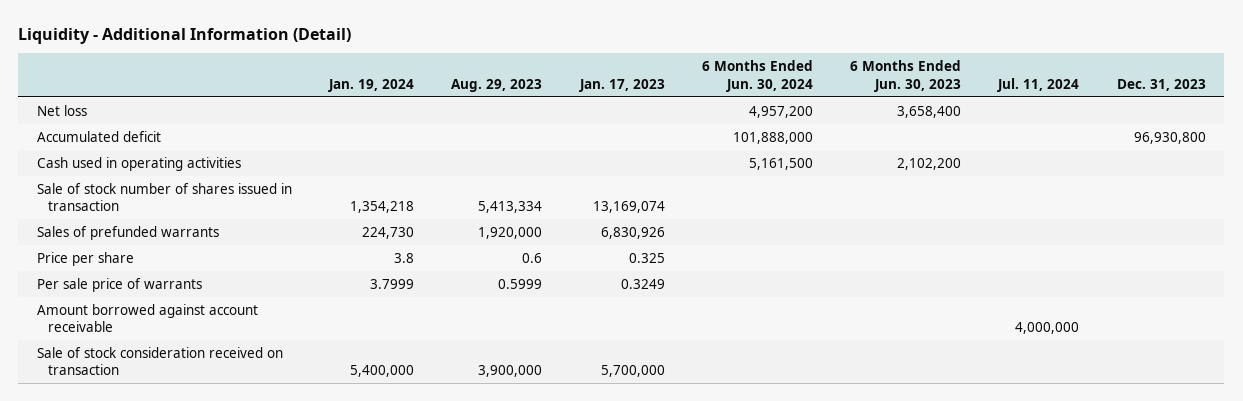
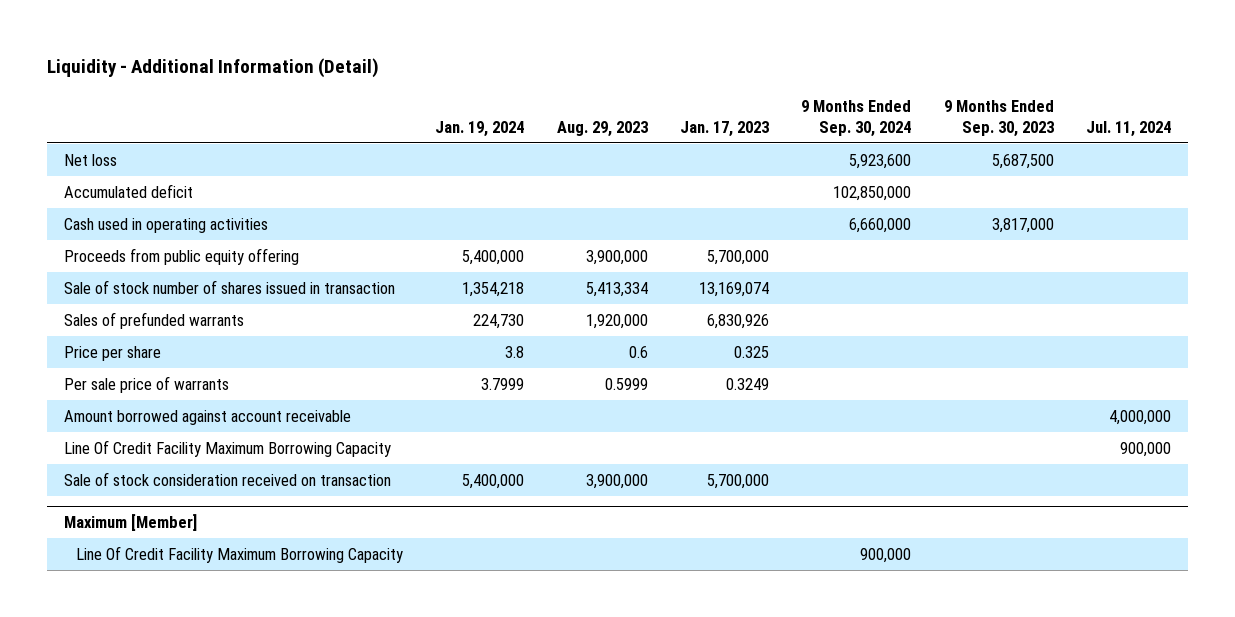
- | Jan. 19, 2024 | Aug. 29, 2023 | Jan. 17, 2023 | 6 Months Ended Jun. 30, 2024 | 6 Months Ended Jun. 30, 2023 | Jul. 11, 2024 | Dec. 31, 2023
+ | Jan. 19, 2024 | Aug. 29, 2023 | Jan. 17, 2023 | 9 Months Ended Sep. 30, 2024 | 9 Months Ended Sep. 30, 2023 | Jul. 11, 2024
+ Proceeds from public equity offering | 5,400,000 | 3,900,000 | 5,700,000 | | |
+ Line Of Credit Facility Maximum Borrowing Capacity | | | | | | 900,000
+ Maximum [Member]
+ Line Of Credit Facility Maximum Borrowing Capacity | | | | 900,000 | |

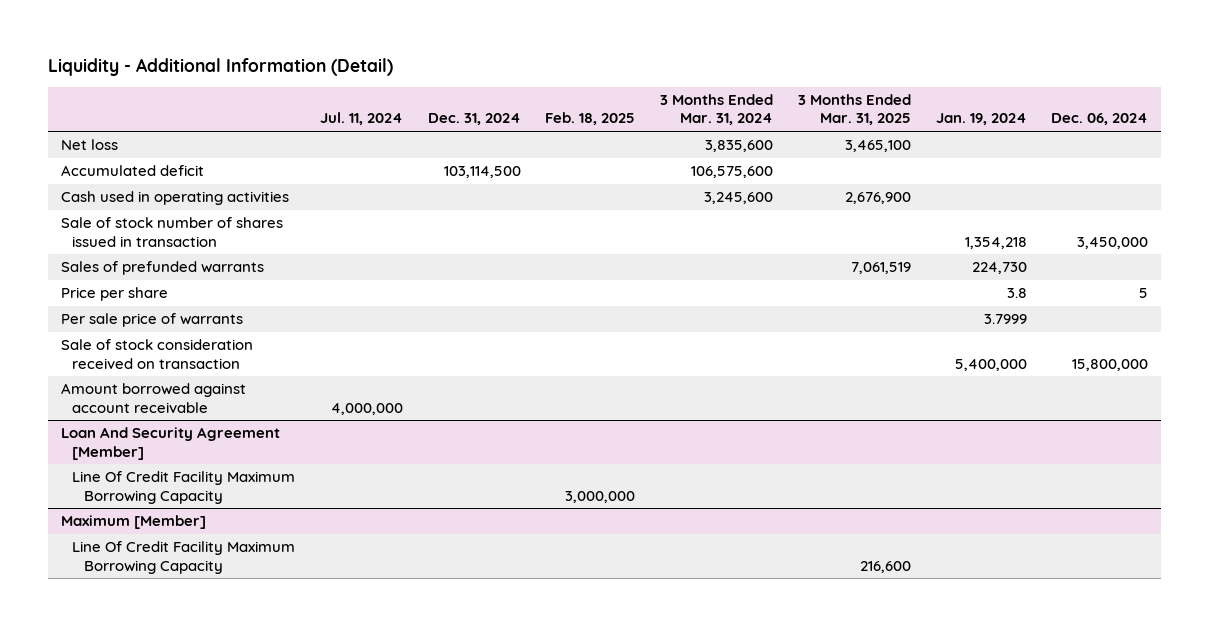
- | Jan. 19, 2024 | Aug. 29, 2023 | Jan. 17, 2023 | 9 Months Ended Sep. 30, 2024 | 9 Months Ended Sep. 30, 2023 | Jul. 11, 2024
+ | Jul. 11, 2024 | Dec. 31, 2024 | Feb. 18, 2025 | 3 Months Ended Mar. 31, 2024 | 3 Months Ended Mar. 31, 2025 | Jan. 19, 2024 | Dec. 06, 2024
- Proceeds from public equity offering | 5,400,000 | 3,900,000 | 5,700,000 | | |
- Line Of Credit Facility Maximum Borrowing Capacity | | | | | | 900,000
moved down: Amount borrowed against account receivable | 4,000,000 | | | | | |
+ Loan And Security Agreement [Member]
+ Line Of Credit Facility Maximum Borrowing Capacity | | | 3,000,000 | | | |

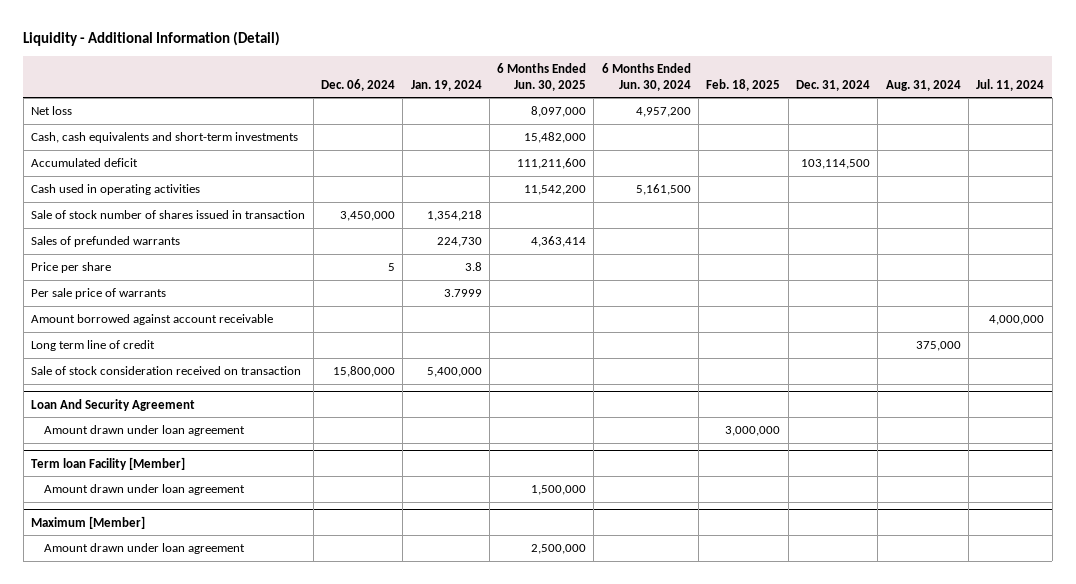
- | Jul. 11, 2024 | Dec. 31, 2024 | Feb. 18, 2025 | 3 Months Ended Mar. 31, 2024 | 3 Months Ended Mar. 31, 2025 | Jan. 19, 2024 | Dec. 06, 2024
+ | Dec. 06, 2024 | Jan. 19, 2024 | 6 Months Ended Jun. 30, 2025 | 6 Months Ended Jun. 30, 2024 | Feb. 18, 2025 | Dec. 31, 2024 | Aug. 31, 2024 | Jul. 11, 2024
+ Cash, cash equivalents and short-term investments | | | 15,482,000 | | | | |
- Loan And Security Agreement [Member]
- Line Of Credit Facility Maximum Borrowing Capacity | | | 3,000,000 | | | |
+ Long term line of credit | | | | | | | 375,000 |
moved down: Sale of stock consideration received on transaction | 15,800,000 | 5,400,000 | | | | | |
+ Loan And Security Agreement
+ Amount drawn under loan agreement | | | | | 3,000,000 | | |
+ Term loan Facility [Member]
+ Amount drawn under loan agreement | | | 1,500,000 | | | | |
@ Maximum [Member]
- Line Of Credit Facility Maximum Borrowing Capacity | | | | | 216,600 | |
+ Amount drawn under loan agreement | | | 2,500,000 | | | | |

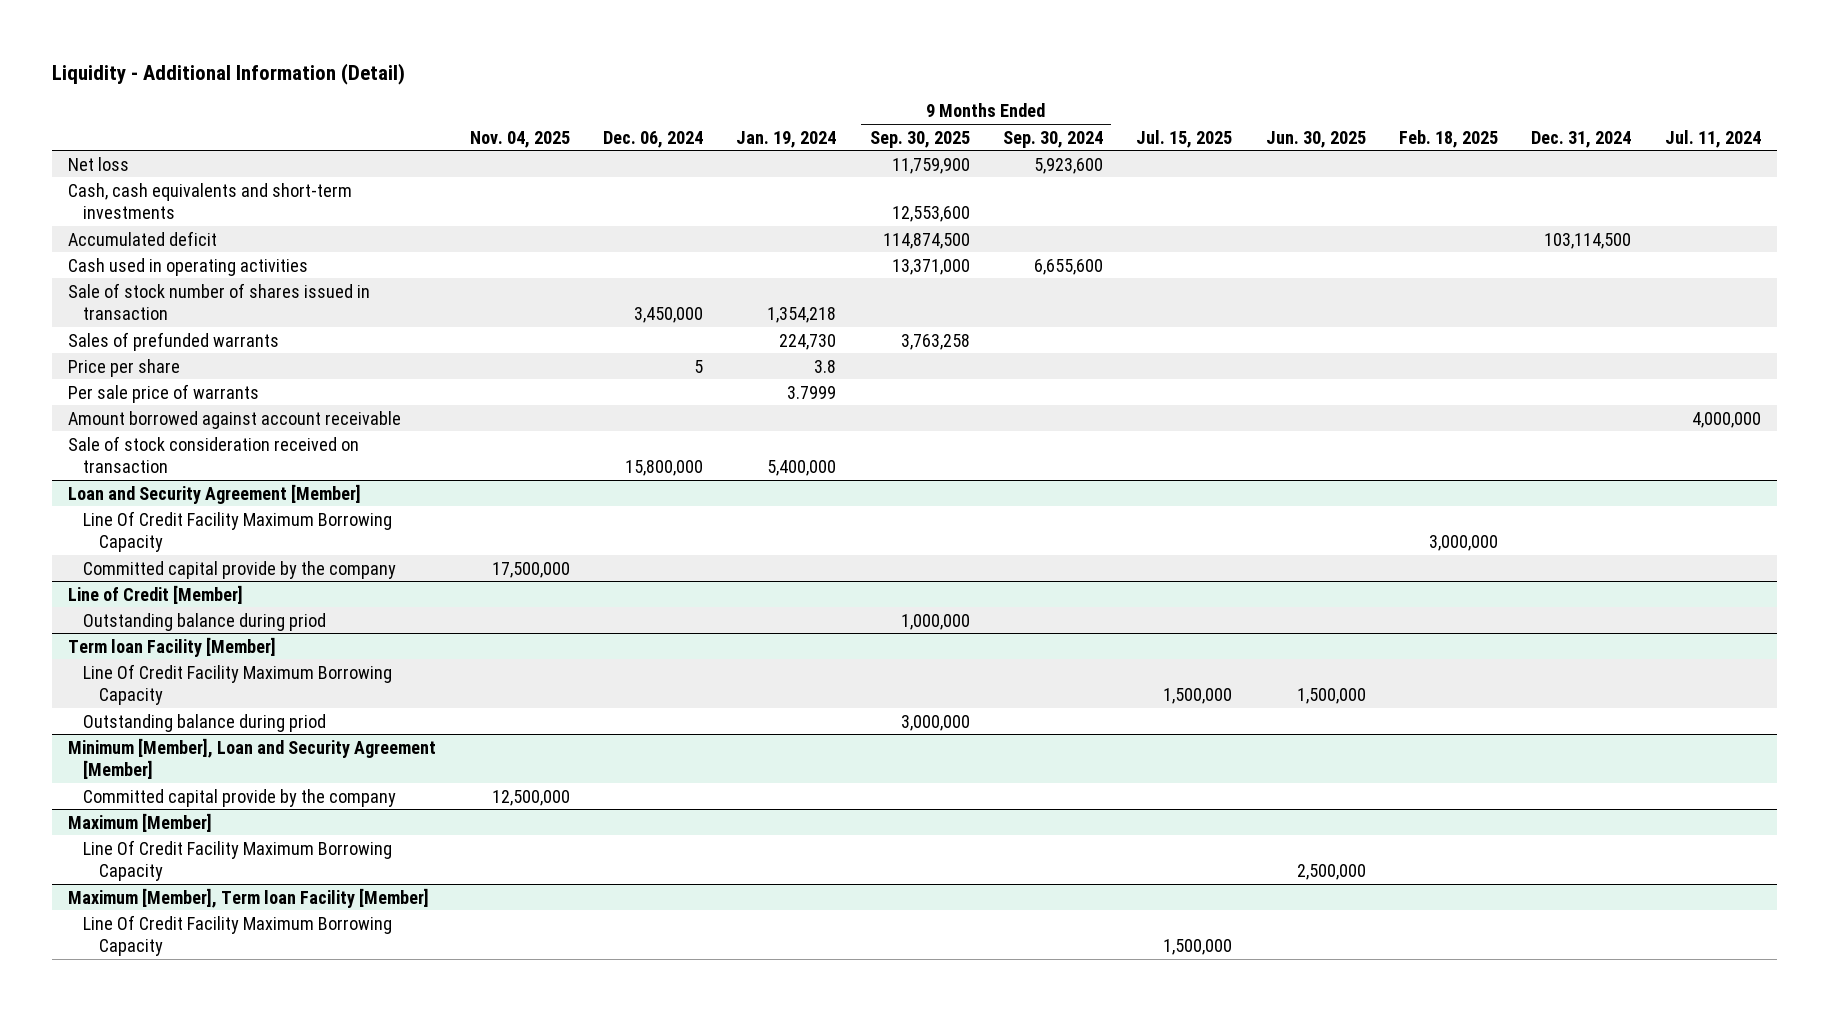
- | Dec. 06, 2024 | Jan. 19, 2024 | 6 Months Ended Jun. 30, 2025 | 6 Months Ended Jun. 30, 2024 | Feb. 18, 2025 | Dec. 31, 2024 | Aug. 31, 2024 | Jul. 11, 2024
+ | Nov. 04, 2025 | Dec. 06, 2024 | Jan. 19, 2024 | 9 Months Ended Sep. 30, 2025 | 9 Months Ended Sep. 30, 2024 | Jul. 15, 2025 | Jun. 30, 2025 | Feb. 18, 2025 | Dec. 31, 2024 | Jul. 11, 2024
- Long term line of credit | | | | | | | 375,000 |
- Loan And Security Agreement
- Amount drawn under loan agreement | | | | | 3,000,000 | | |
+ Loan and Security Agreement [Member]
+ Line Of Credit Facility Maximum Borrowing Capacity | | | | | | | | 3,000,000 | |
+ Committed capital provide by the company | 17,500,000 | | | | | | | | |
+ Line of Credit [Member]
+ Outstanding balance during priod | | | | 1,000,000 | | | | | |
@ Term loan Facility [Member]
- Amount drawn under loan agreement | | | 1,500,000 | | | | |
+ Line Of Credit Facility Maximum Borrowing Capacity | | | | | | 1,500,000 | 1,500,000 | | |
+ Outstanding balance during priod | | | | 3,000,000 | | | | | |
+ Minimum [Member], Loan and Security Agreement [Member]
+ Committed capital provide by the company | 12,500,000 | | | | | | | | |
@ Maximum [Member]
- Amount drawn under loan agreement | | | 2,500,000 | | | | |
+ Line Of Credit Facility Maximum Borrowing Capacity | | | | | | | 2,500,000 | | |
+ Maximum [Member], Term loan Facility [Member]
+ Line Of Credit Facility Maximum Borrowing Capacity | | | | | | 1,500,000 | | | |

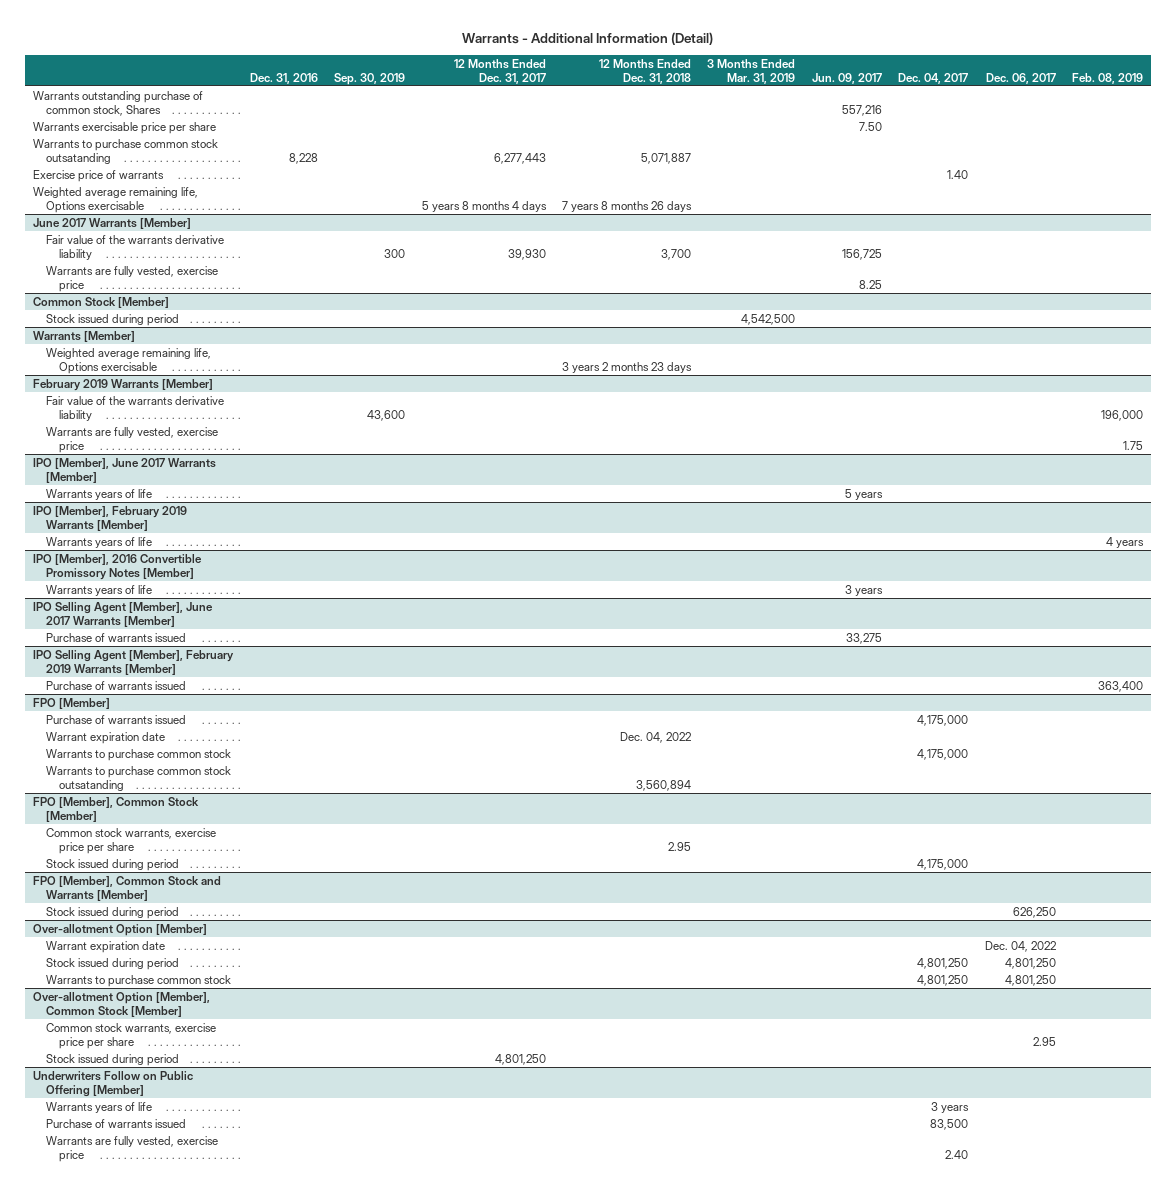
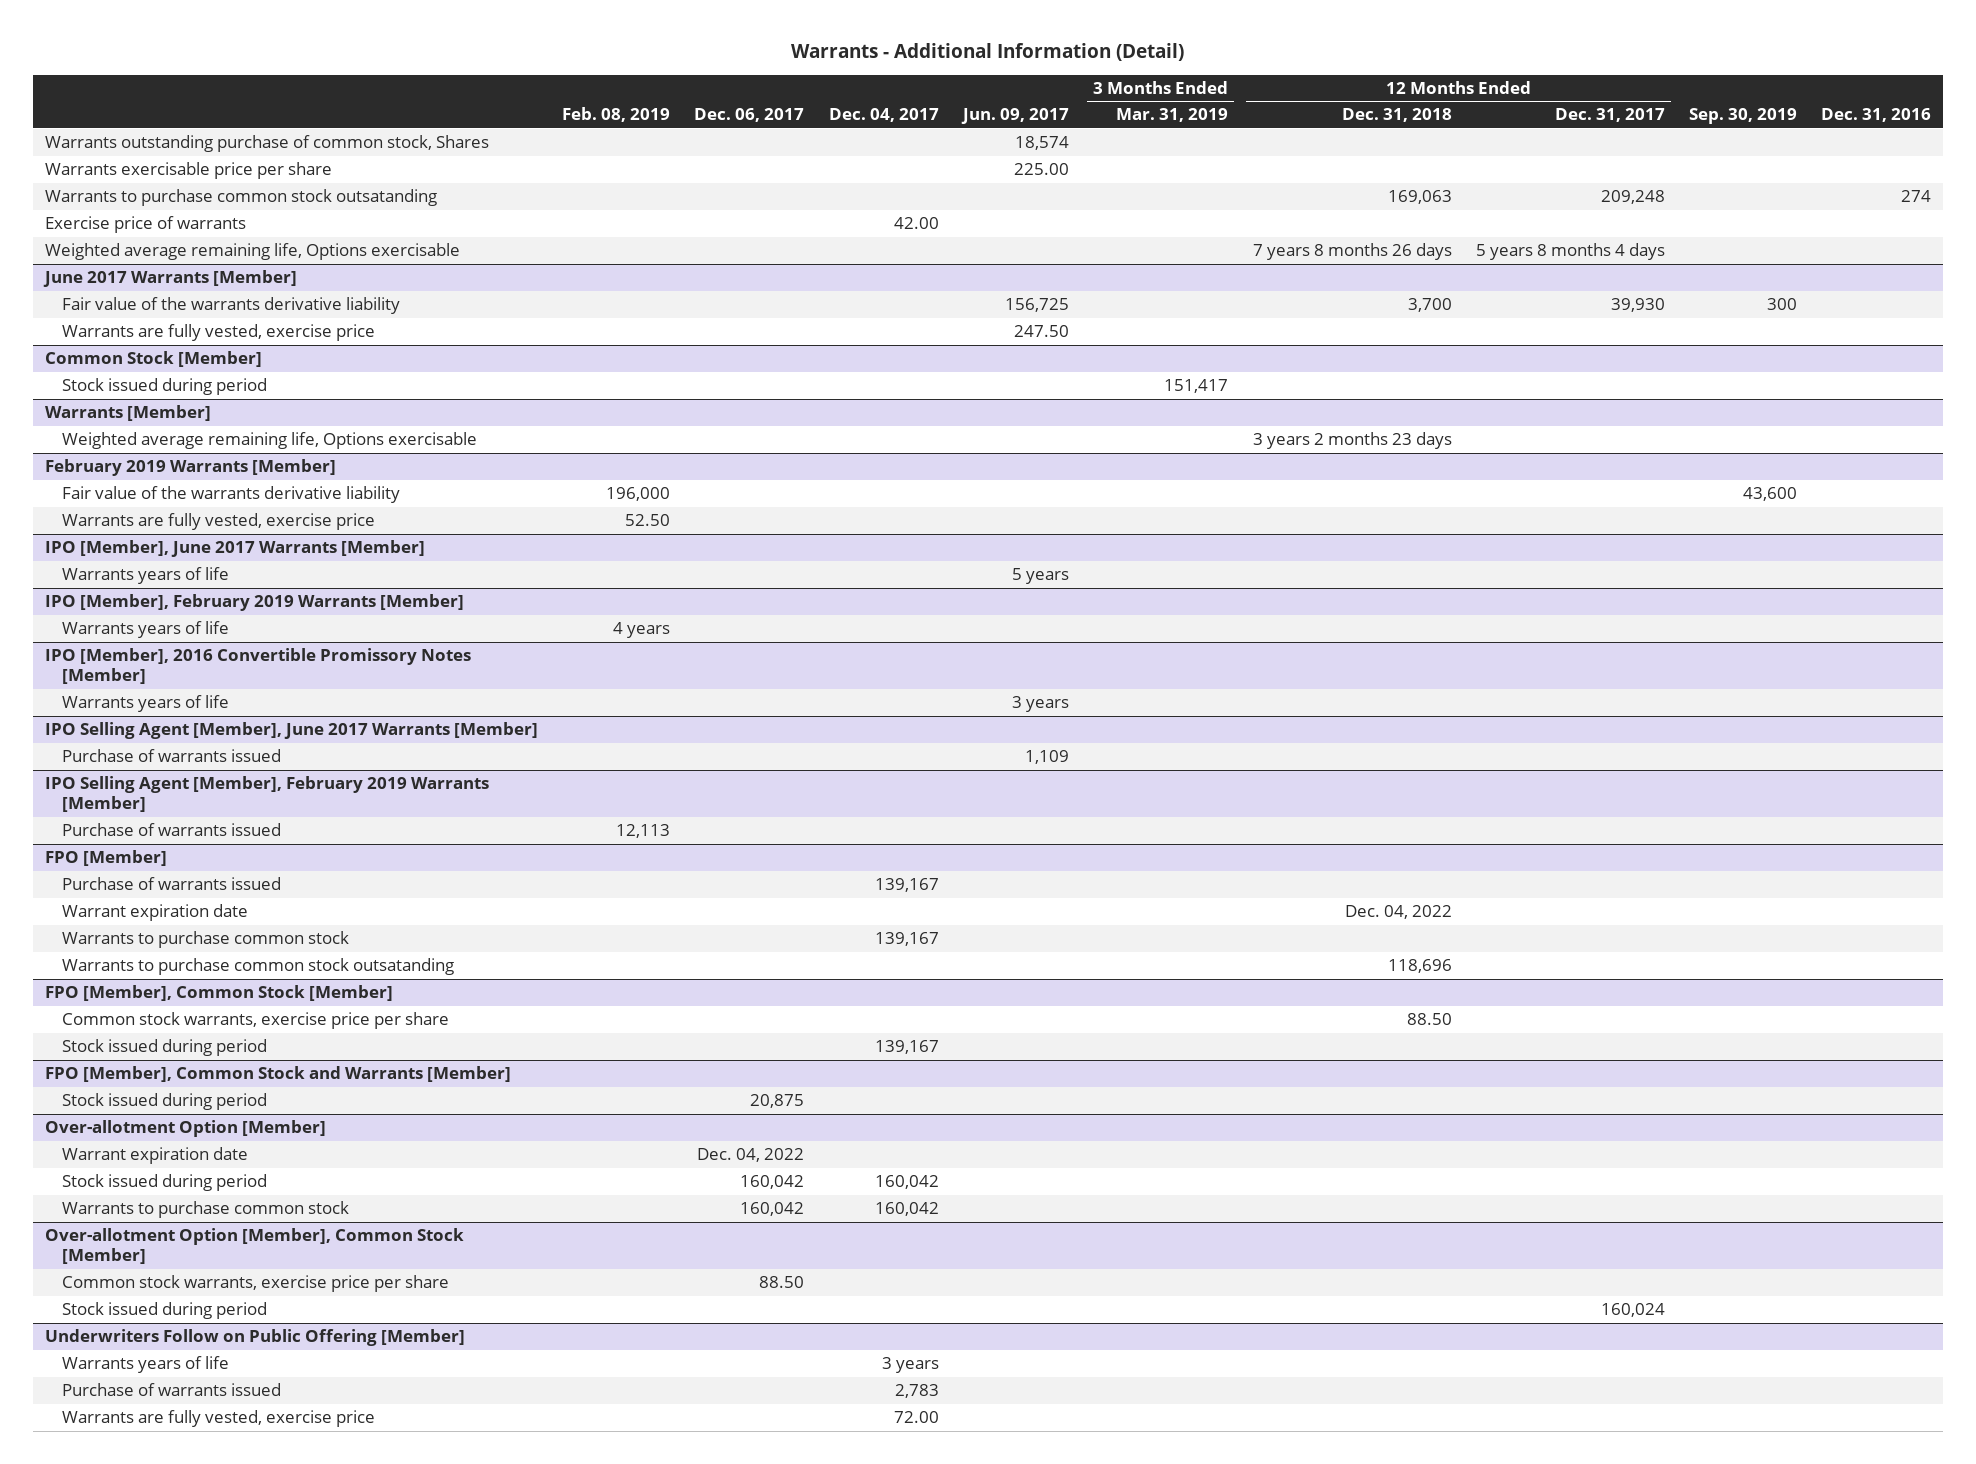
- | Dec. 31, 2016 | Sep. 30, 2019 | 12 Months Ended Dec. 31, 2017 | 12 Months Ended Dec. 31, 2018 | 3 Months Ended Mar. 31, 2019 | Jun. 09, 2017 | Dec. 04, 2017 | Dec. 06, 2017 | Feb. 08, 2019
+ | Feb. 08, 2019 | Dec. 06, 2017 | Dec. 04, 2017 | Jun. 09, 2017 | 3 Months Ended Mar. 31, 2019 | 12 Months Ended Dec. 31, 2018 | 12 Months Ended Dec. 31, 2017 | Sep. 30, 2019 | Dec. 31, 2016
- Warrants outstanding purchase of common stock, Shares | | | | | | 557,216 | | |
- Warrants exercisable price per share | | | | | | 7.50 | | |
- Warrants to purchase common stock outsatanding | 8,228 | | 6,277,443 | 5,071,887 | | | | |
- Exercise price of warrants | | | | | | | 1.40 | |
+ Warrants outstanding purchase of common stock, Shares | | | | 18,574 | | | | |
+ Warrants exercisable price per share | | | | 225.00 | | | | |
+ Warrants to purchase common stock outsatanding | | | | | | 169,063 | 209,248 | | 274
+ Exercise price of warrants | | | 42.00 | | | | | |
@ June 2017 Warrants [Member]
- Warrants are fully vested, exercise price | | | | | | 8.25 | | |
+ Warrants are fully vested, exercise price | | | | 247.50 | | | | |
@ Common Stock [Member]
- Stock issued during period | | | | | 4,542,500 | | | |
+ Stock issued during period | | | | | 151,417 | | | |
@ February 2019 Warrants [Member]
- Warrants are fully vested, exercise price | | | | | | | | | 1.75
+ Warrants are fully vested, exercise price | 52.50 | | | | | | | |
@ IPO Selling Agent [Member], June 2017 Warrants [Member]
- Purchase of warrants issued | | | | | | 33,275 | | |
+ Purchase of warrants issued | | | | 1,109 | | | | |
@ IPO Selling Agent [Member], February 2019 Warrants [Member]
- Purchase of warrants issued | | | | | | | | | 363,400
+ Purchase of warrants issued | 12,113 | | | | | | | |
@ FPO [Member]
- Purchase of warrants issued | | | | | | | 4,175,000 | |
+ Purchase of warrants issued | | | 139,167 | | | | | |
- Warrants to purchase common stock | | | | | | | 4,175,000 | |
- Warrants to purchase common stock outsatanding | | | | 3,560,894 | | | | |
+ Warrants to purchase common stock | | | 139,167 | | | | | |
+ Warrants to purchase common stock outsatanding | | | | | | 118,696 | | |
@ FPO [Member], Common Stock [Member]
- Common stock warrants, exercise price per share | | | | 2.95 | | | | |
- Stock issued during period | | | | | | | 4,175,000 | |
+ Common stock warrants, exercise price per share | | | | | | 88.50 | | |
+ Stock issued during period | | | 139,167 | | | | | |
@ FPO [Member], Common Stock and Warrants [Member]
- Stock issued during period | | | | | | | | 626,250 |
+ Stock issued during period | | 20,875 | | | | | | |
@ Over-allotment Option [Member]
- Stock issued during period | | | | | | | 4,801,250 | 4,801,250 |
- Warrants to purchase common stock | | | | | | | 4,801,250 | 4,801,250 |
+ Stock issued during period | | 160,042 | 160,042 | | | | | |
+ Warrants to purchase common stock | | 160,042 | 160,042 | | | | | |
@ Over-allotment Option [Member], Common Stock [Member]
- Common stock warrants, exercise price per share | | | | | | | | 2.95 |
- Stock issued during period | | | 4,801,250 | | | | | |
+ Common stock warrants, exercise price per share | | 88.50 | | | | | | |
+ Stock issued during period | | | | | | | 160,024 | |
@ Underwriters Follow on Public Offering [Member]
- Purchase of warrants issued | | | | | | | 83,500 | |
- Warrants are fully vested, exercise price | | | | | | | 2.40 | |
+ Purchase of warrants issued | | | 2,783 | | | | | |
+ Warrants are fully vested, exercise price | | | 72.00 | | | | | |

